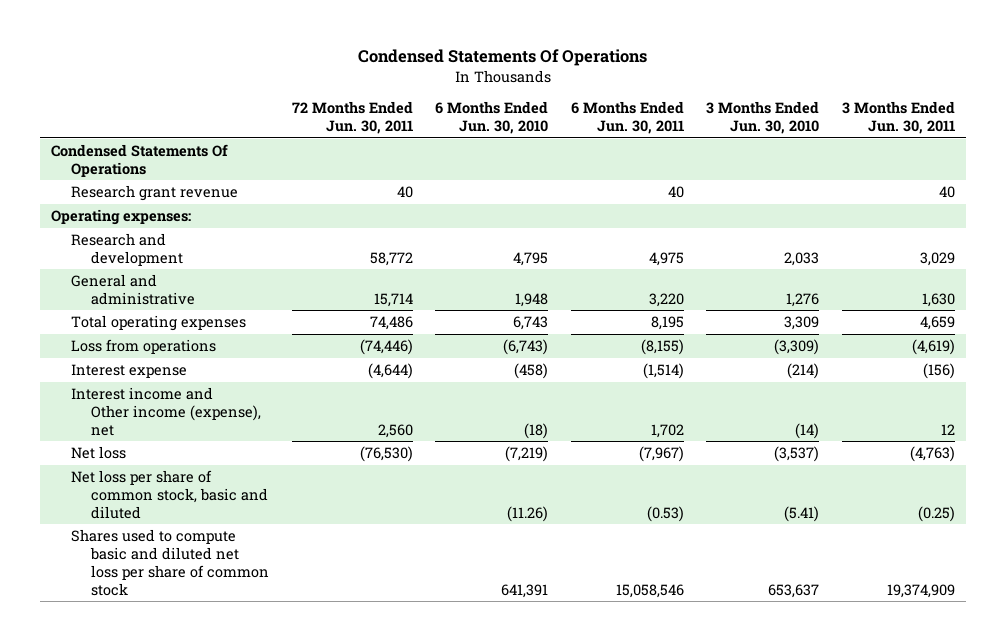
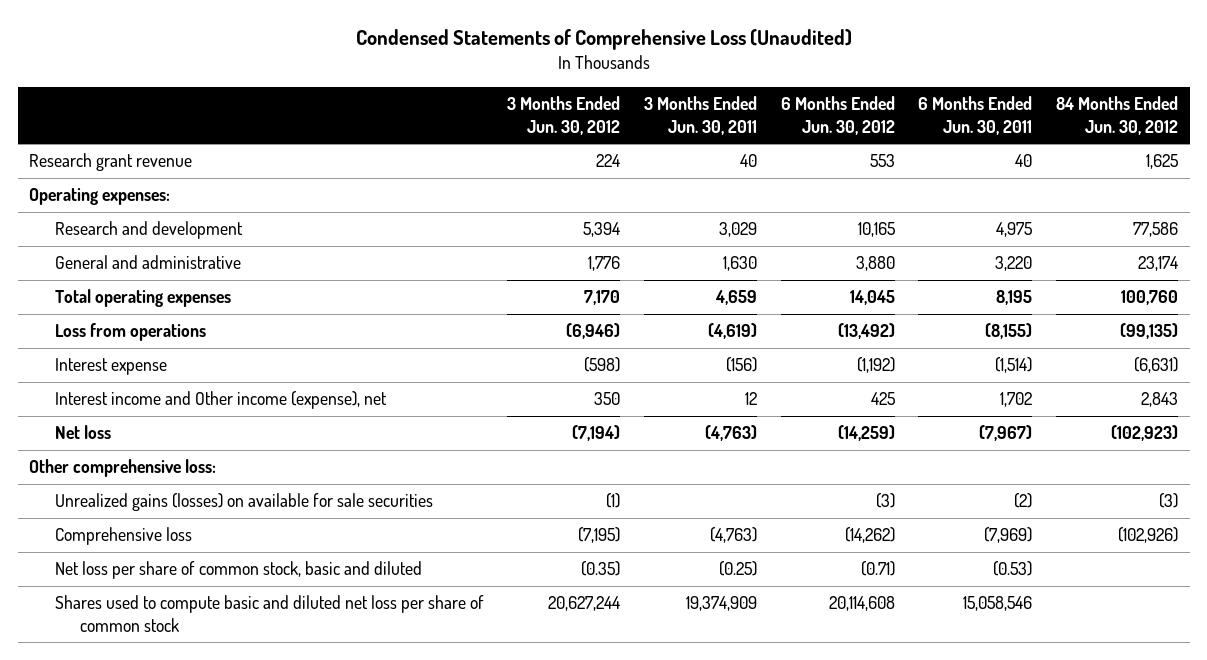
- Condensed Statements Of Operations
+ Condensed Statements of Comprehensive Loss (Unaudited)
- | 72 Months Ended Jun. 30, 2011 | 6 Months Ended Jun. 30, 2010 | 6 Months Ended Jun. 30, 2011 | 3 Months Ended Jun. 30, 2010 | 3 Months Ended Jun. 30, 2011
+ | 3 Months Ended Jun. 30, 2012 | 3 Months Ended Jun. 30, 2011 | 6 Months Ended Jun. 30, 2012 | 6 Months Ended Jun. 30, 2011 | 84 Months Ended Jun. 30, 2012
- Condensed Statements Of Operations
+ Other comprehensive loss:
+ Unrealized gains (losses) on available for sale securities | (1) | | (3) | (2) | (3)
+ Comprehensive loss | (7,195) | (4,763) | (14,262) | (7,969) | (102,926)

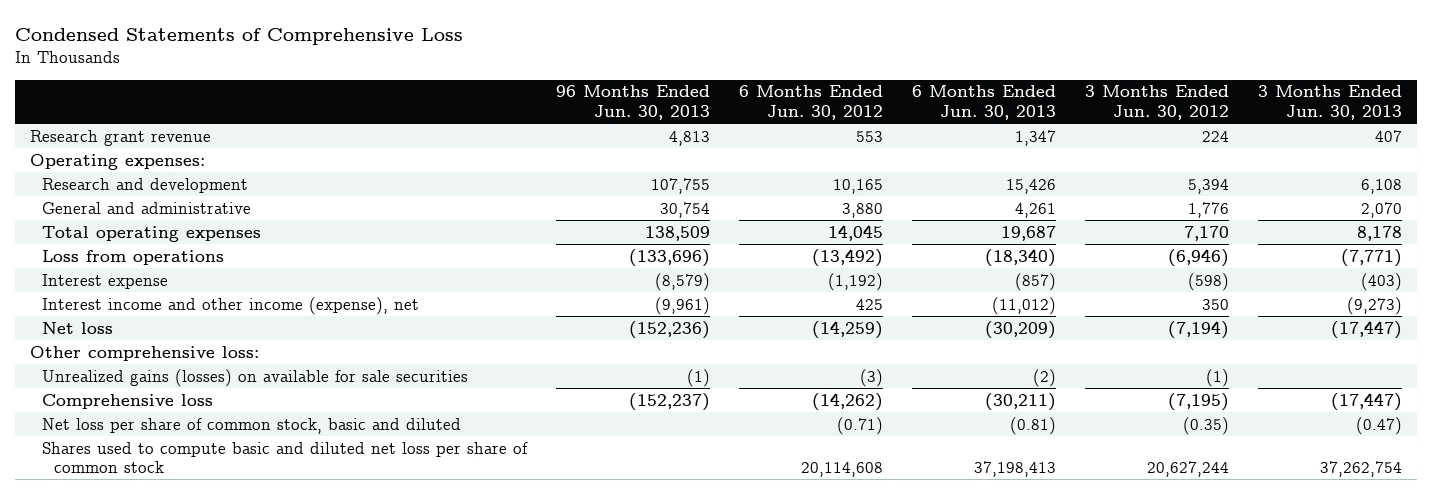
- Condensed Statements of Comprehensive Loss (Unaudited)
+ Condensed Statements of Comprehensive Loss
- | 3 Months Ended Jun. 30, 2012 | 3 Months Ended Jun. 30, 2011 | 6 Months Ended Jun. 30, 2012 | 6 Months Ended Jun. 30, 2011 | 84 Months Ended Jun. 30, 2012
+ | 96 Months Ended Jun. 30, 2013 | 6 Months Ended Jun. 30, 2012 | 6 Months Ended Jun. 30, 2013 | 3 Months Ended Jun. 30, 2012 | 3 Months Ended Jun. 30, 2013
- Interest income and Other income (expense), net | 350 | 12 | 425 | 1,702 | 2,843
+ Interest income and other income (expense), net | (9,961) | 425 | (11,012) | 350 | (9,273)

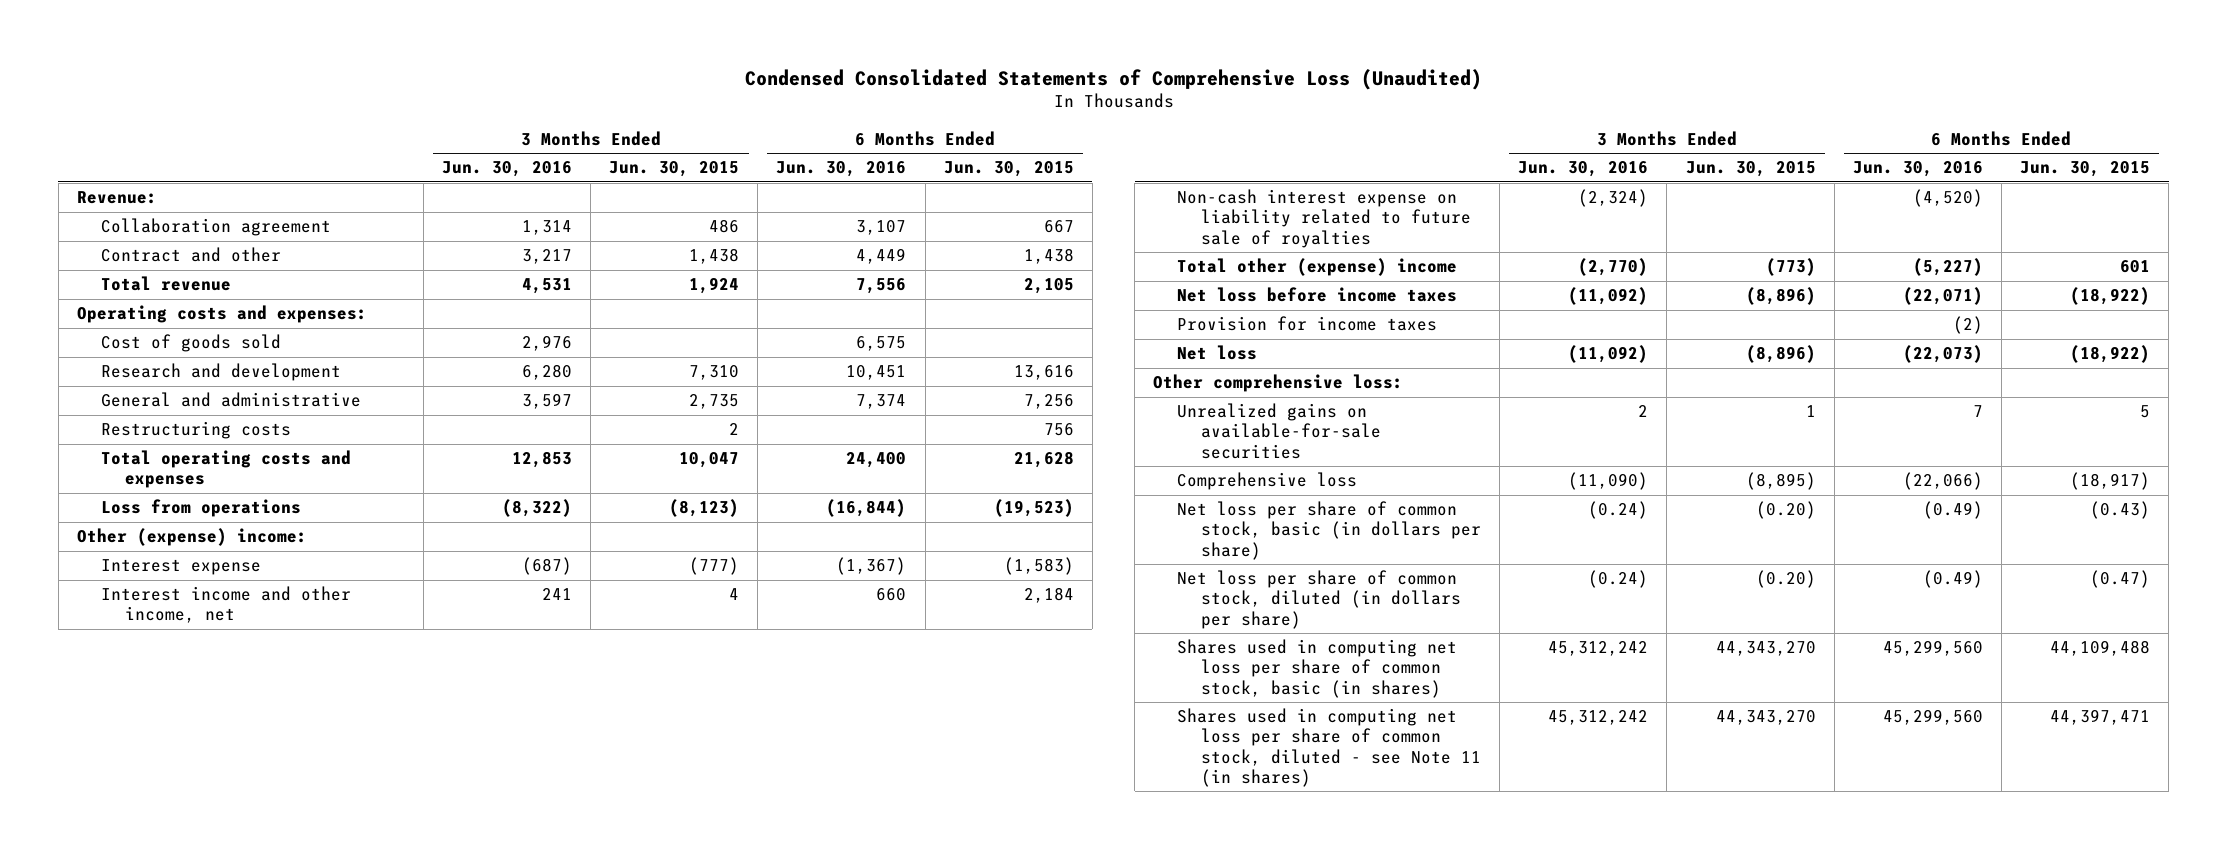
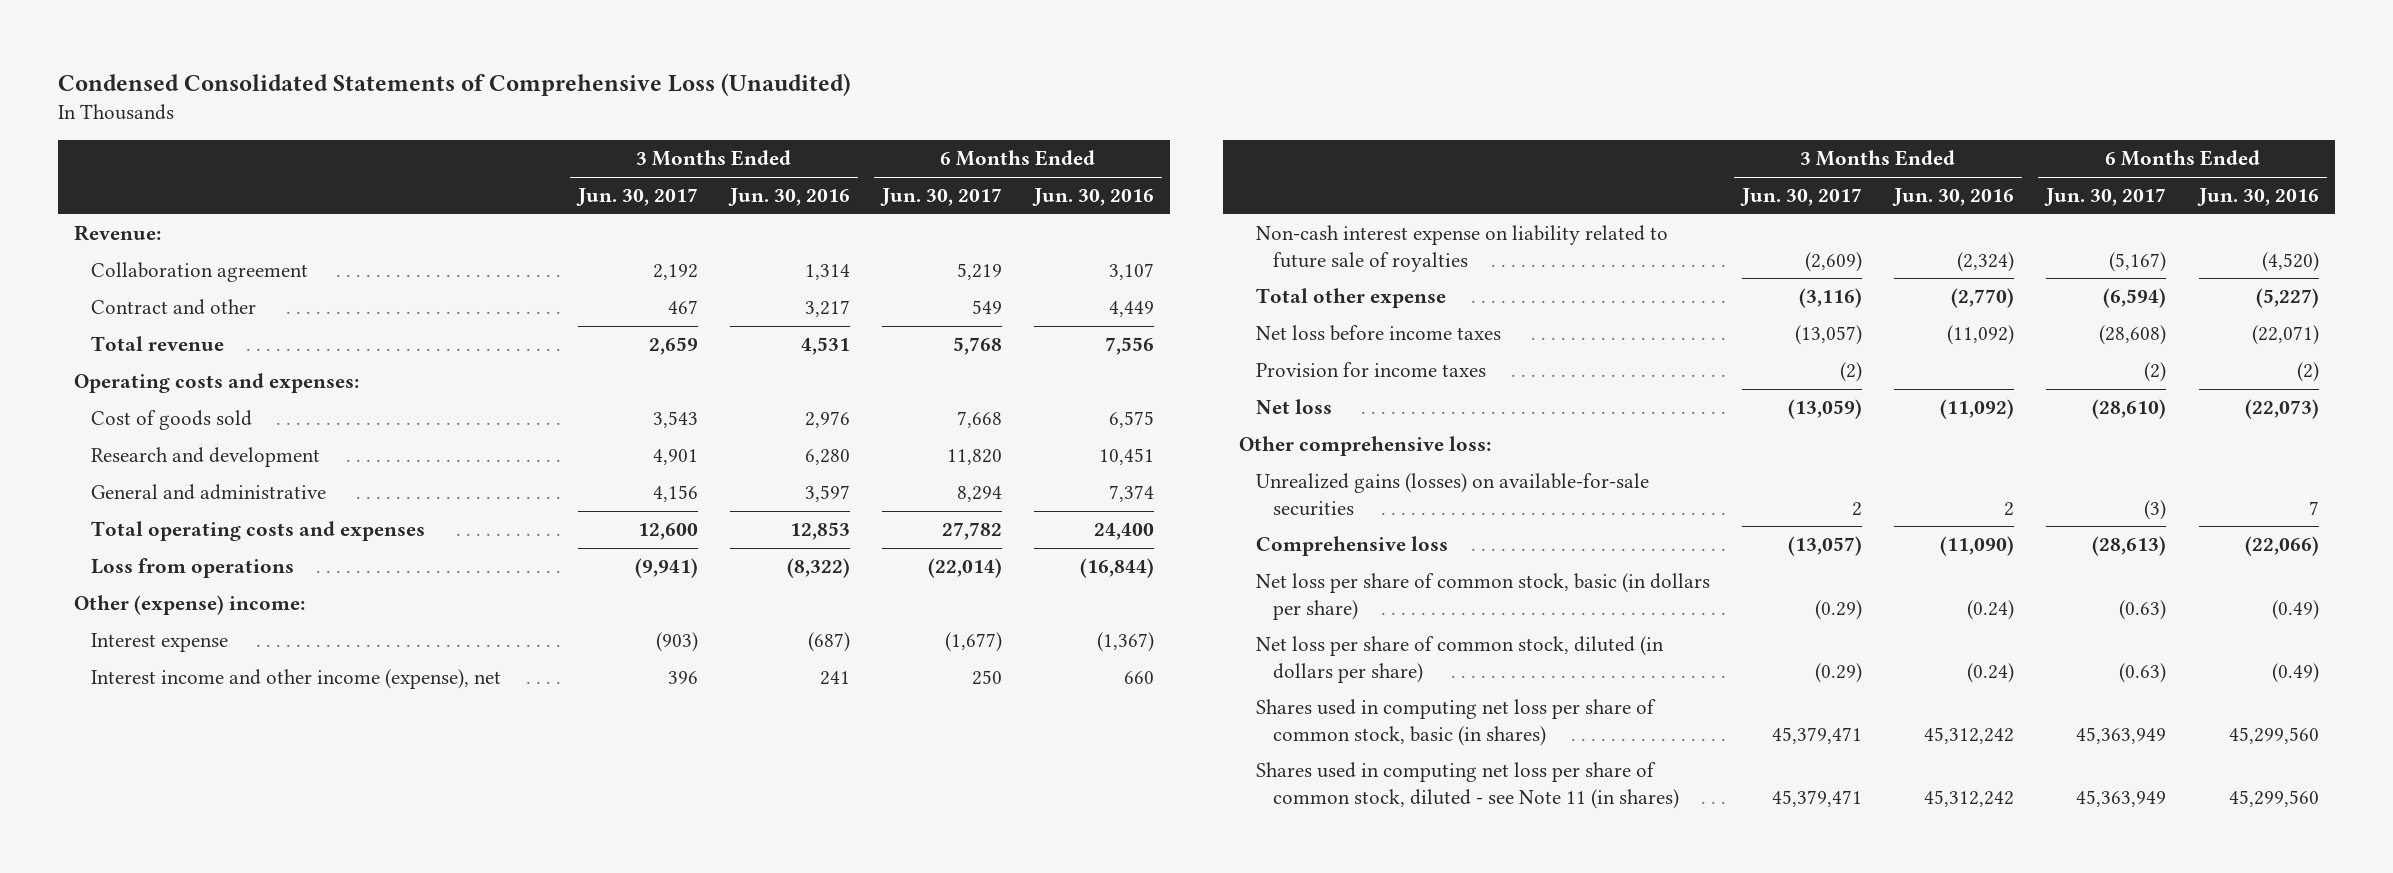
- | 3 Months Ended Jun. 30, 2016 | 3 Months Ended Jun. 30, 2015 | 6 Months Ended Jun. 30, 2016 | 6 Months Ended Jun. 30, 2015
+ | 3 Months Ended Jun. 30, 2017 | 3 Months Ended Jun. 30, 2016 | 6 Months Ended Jun. 30, 2017 | 6 Months Ended Jun. 30, 2016
- Restructuring costs | | 2 | | 756
- Interest income and other income, net | 241 | 4 | 660 | 2,184
+ Interest income and other income (expense), net | 396 | 241 | 250 | 660
- Total other (expense) income | (2,770) | (773) | (5,227) | 601
+ Total other expense | (3,116) | (2,770) | (6,594) | (5,227)
- Unrealized gains on available-for-sale securities | 2 | 1 | 7 | 5
+ Unrealized gains (losses) on available-for-sale securities | 2 | 2 | (3) | 7

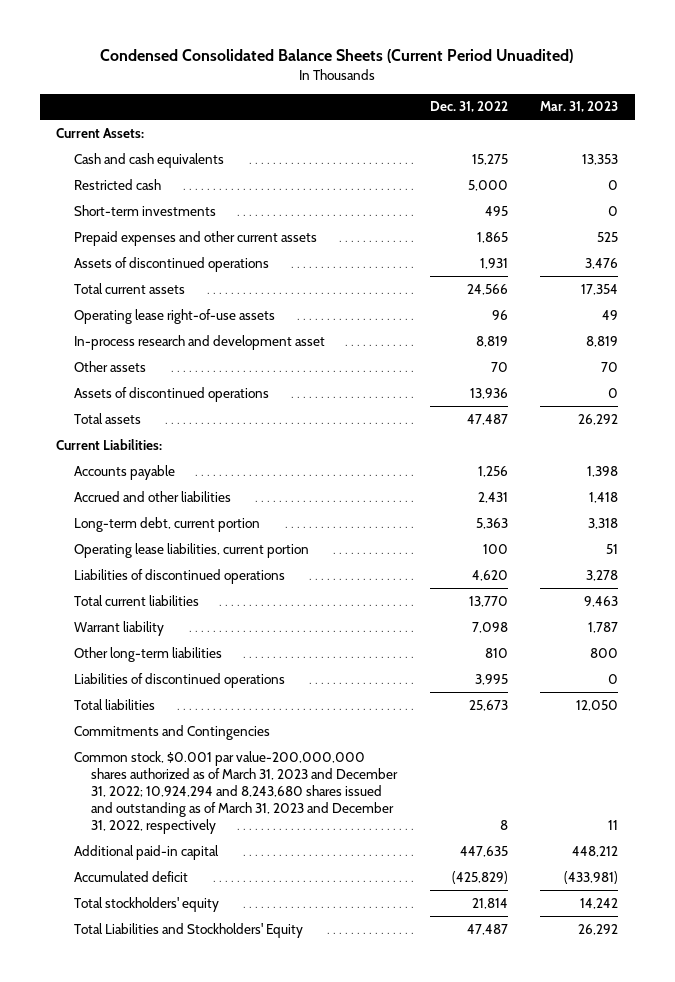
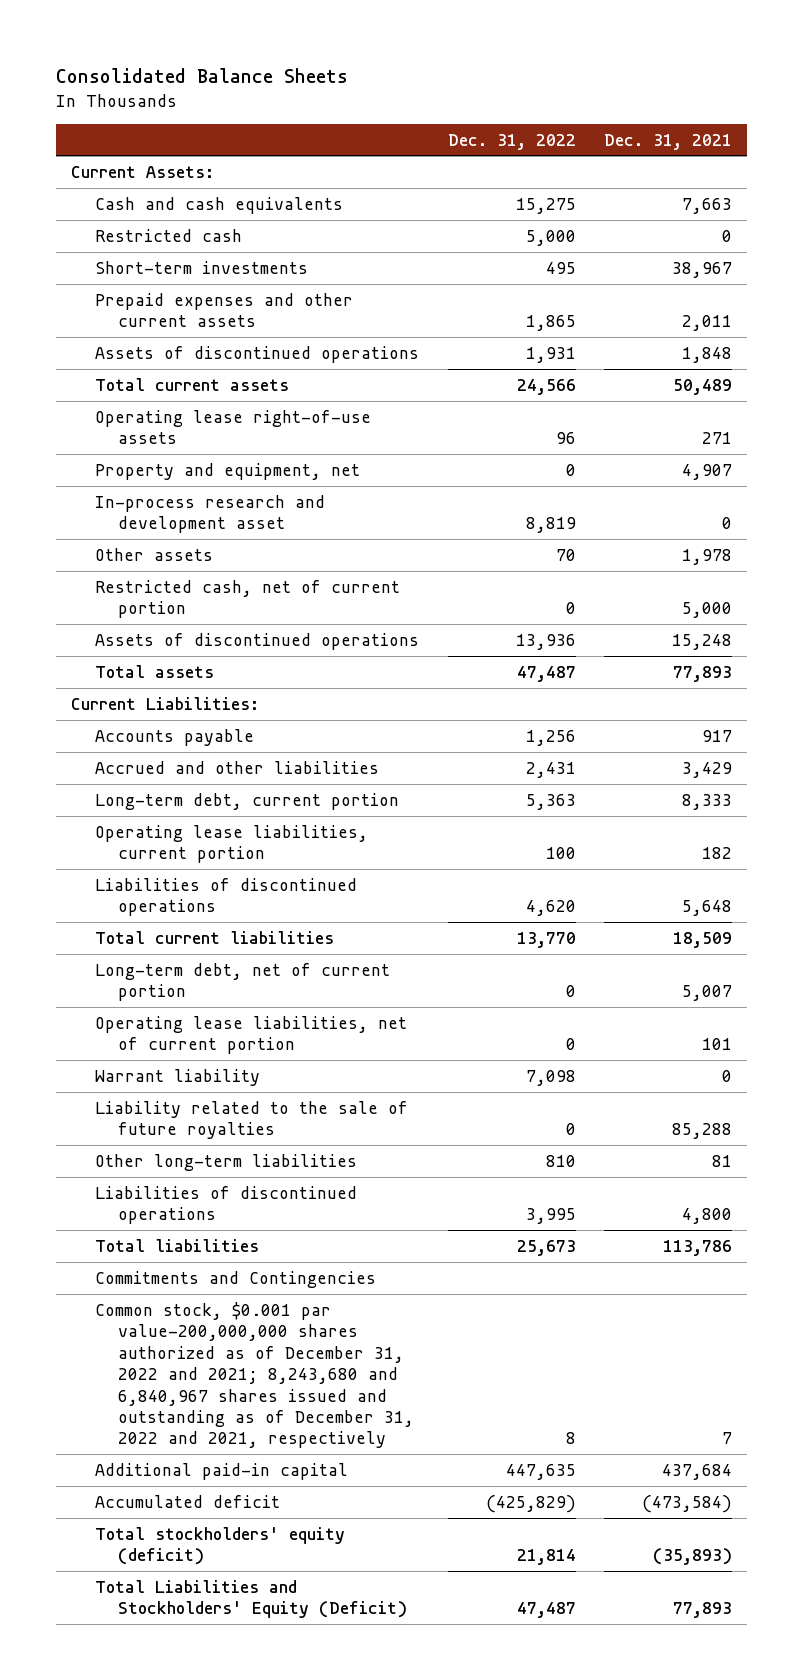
- Condensed Consolidated Balance Sheets (Current Period Unuadited)
+ Consolidated Balance Sheets
- | Dec. 31, 2022 | Mar. 31, 2023
+ | Dec. 31, 2022 | Dec. 31, 2021
+ Property and equipment, net | 0 | 4,907
+ Restricted cash, net of current portion | 0 | 5,000
+ Long-term debt, net of current portion | 0 | 5,007
+ Operating lease liabilities, net of current portion | 0 | 101
+ Liability related to the sale of future royalties | 0 | 85,288
- Common stock, $0.001 par value-200,000,000 shares authorized as of March 31, 2023 and December 31, 2022; 10,924,294 and 8,243,680 shares issued and outstanding as of March 31, 2023 and December 31, 2022, respectively | 8 | 11
+ Common stock, $0.001 par value-200,000,000 shares authorized as of December 31, 2022 and 2021; 8,243,680 and 6,840,967 shares issued and outstanding as of December 31, 2022 and 2021, respectively | 8 | 7
- Total stockholders' equity | 21,814 | 14,242
- Total Liabilities and Stockholders' Equity | 47,487 | 26,292
+ Total stockholders' equity (deficit) | 21,814 | (35,893)
+ Total Liabilities and Stockholders' Equity (Deficit) | 47,487 | 77,893

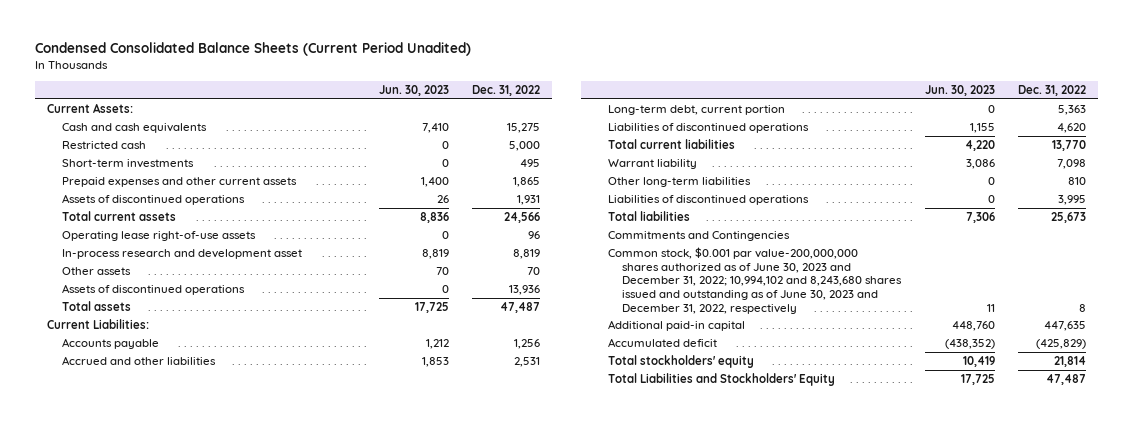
- Consolidated Balance Sheets
+ Condensed Consolidated Balance Sheets (Current Period Unadited)
- | Dec. 31, 2022 | Dec. 31, 2021
+ | Jun. 30, 2023 | Dec. 31, 2022
- Property and equipment, net | 0 | 4,907
- Restricted cash, net of current portion | 0 | 5,000
- Accrued and other liabilities | 2,431 | 3,429
+ Accrued and other liabilities | 1,853 | 2,531
- Operating lease liabilities, current portion | 100 | 182
- Long-term debt, net of current portion | 0 | 5,007
- Operating lease liabilities, net of current portion | 0 | 101
- Liability related to the sale of future royalties | 0 | 85,288
- Common stock, $0.001 par value-200,000,000 shares authorized as of December 31, 2022 and 2021; 8,243,680 and 6,840,967 shares issued and outstanding as of December 31, 2022 and 2021, respectively | 8 | 7
+ Common stock, $0.001 par value-200,000,000 shares authorized as of June 30, 2023 and December 31, 2022; 10,994,102 and 8,243,680 shares issued and outstanding as of June 30, 2023 and December 31, 2022, respectively | 11 | 8
- Total stockholders' equity (deficit) | 21,814 | (35,893)
- Total Liabilities and Stockholders' Equity (Deficit) | 47,487 | 77,893
+ Total stockholders' equity | 10,419 | 21,814
+ Total Liabilities and Stockholders' Equity | 17,725 | 47,487

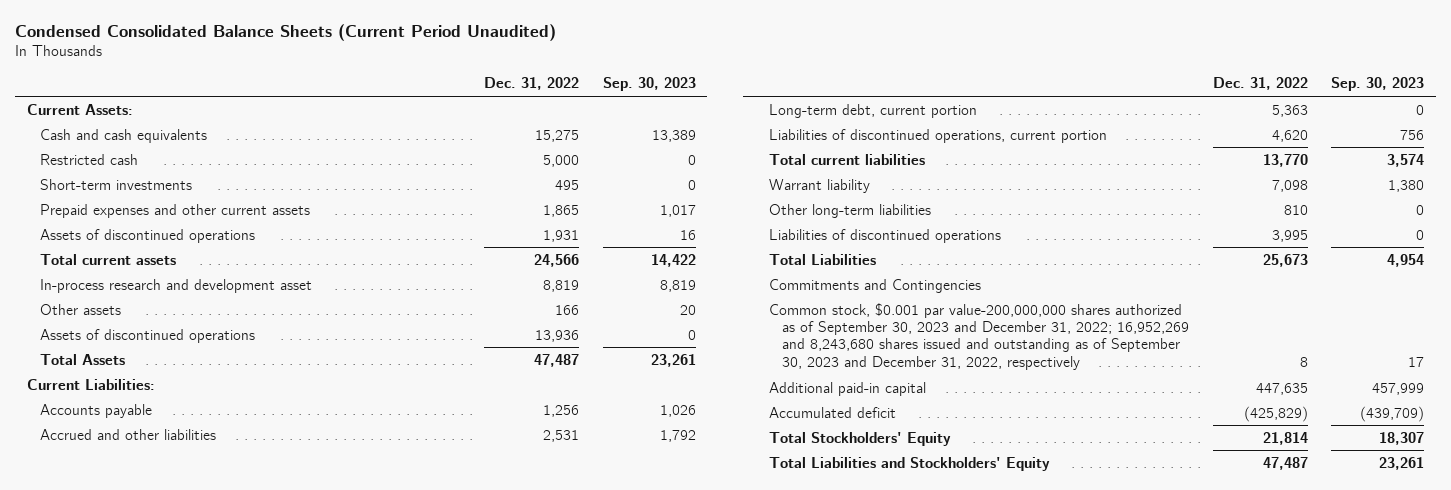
- Condensed Consolidated Balance Sheets (Current Period Unadited)
+ Condensed Consolidated Balance Sheets (Current Period Unaudited)
- | Jun. 30, 2023 | Dec. 31, 2022
+ | Dec. 31, 2022 | Sep. 30, 2023
- Operating lease right-of-use assets | 0 | 96
- Other assets | 70 | 70
+ Other assets | 166 | 20
- Total assets | 17,725 | 47,487
+ Total Assets | 47,487 | 23,261
- Liabilities of discontinued operations | 1,155 | 4,620
+ Liabilities of discontinued operations, current portion | 4,620 | 756
- Total liabilities | 7,306 | 25,673
+ Total Liabilities | 25,673 | 4,954
- Common stock, $0.001 par value-200,000,000 shares authorized as of June 30, 2023 and December 31, 2022; 10,994,102 and 8,243,680 shares issued and outstanding as of June 30, 2023 and December 31, 2022, respectively | 11 | 8
+ Common stock, $0.001 par value-200,000,000 shares authorized as of September 30, 2023 and December 31, 2022; 16,952,269 and 8,243,680 shares issued and outstanding as of September 30, 2023 and December 31, 2022, respectively | 8 | 17
- Total stockholders' equity | 10,419 | 21,814
+ Total Stockholders' Equity | 21,814 | 18,307

